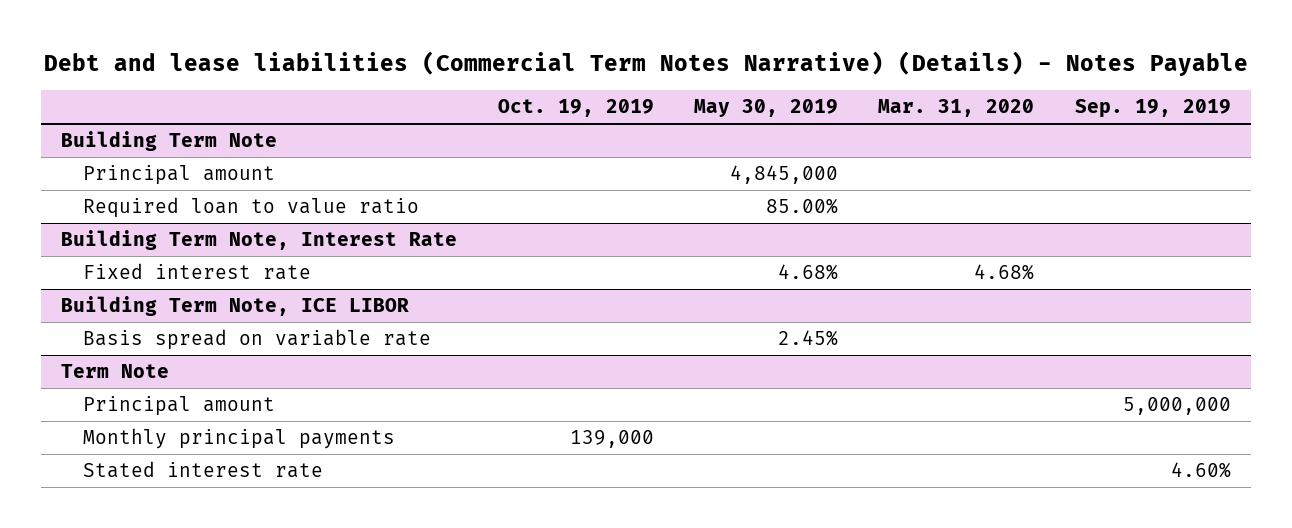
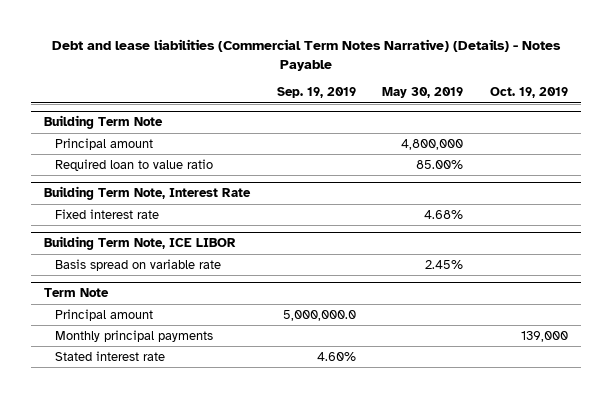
- | Oct. 19, 2019 | May 30, 2019 | Mar. 31, 2020 | Sep. 19, 2019
+ | Sep. 19, 2019 | May 30, 2019 | Oct. 19, 2019
@ Building Term Note
- Principal amount | | 4,845,000 | |
+ Principal amount | | 4,800,000 |
@ Term Note
- Principal amount | | | | 5,000,000
+ Principal amount | 5,000,000.0 | |

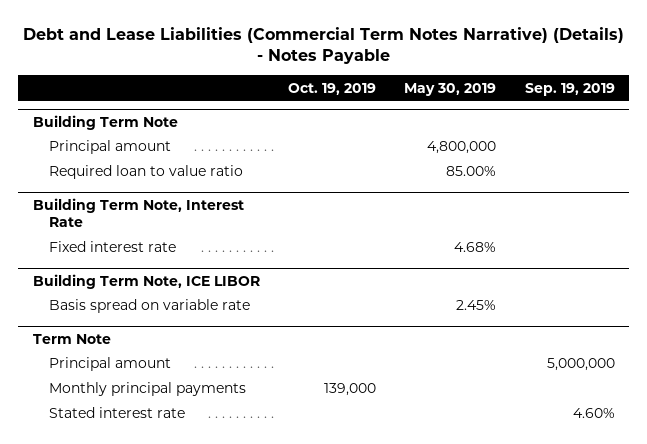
- Debt and lease liabilities (Commercial Term Notes Narrative) (Details) - Notes Payable
+ Debt and Lease Liabilities (Commercial Term Notes Narrative) (Details) - Notes Payable
- | Sep. 19, 2019 | May 30, 2019 | Oct. 19, 2019
+ | Oct. 19, 2019 | May 30, 2019 | Sep. 19, 2019
@ Term Note
- Principal amount | 5,000,000.0 | |
+ Principal amount | | | 5,000,000

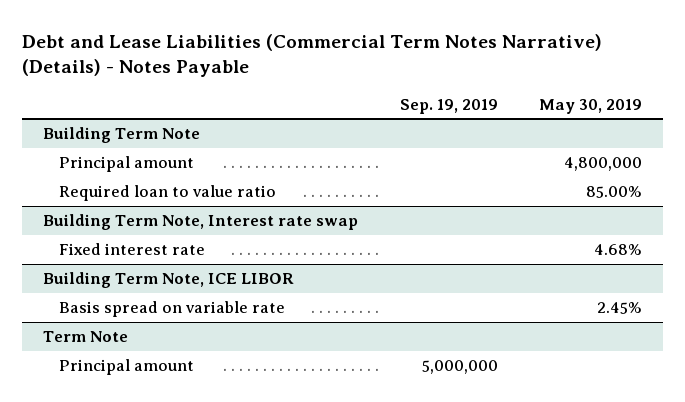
- | Oct. 19, 2019 | May 30, 2019 | Sep. 19, 2019
+ | Sep. 19, 2019 | May 30, 2019
- Building Term Note, Interest Rate
+ Building Term Note, Interest rate swap
@ Term Note
- Monthly principal payments | 139,000 | |
- Stated interest rate | | | 4.60%

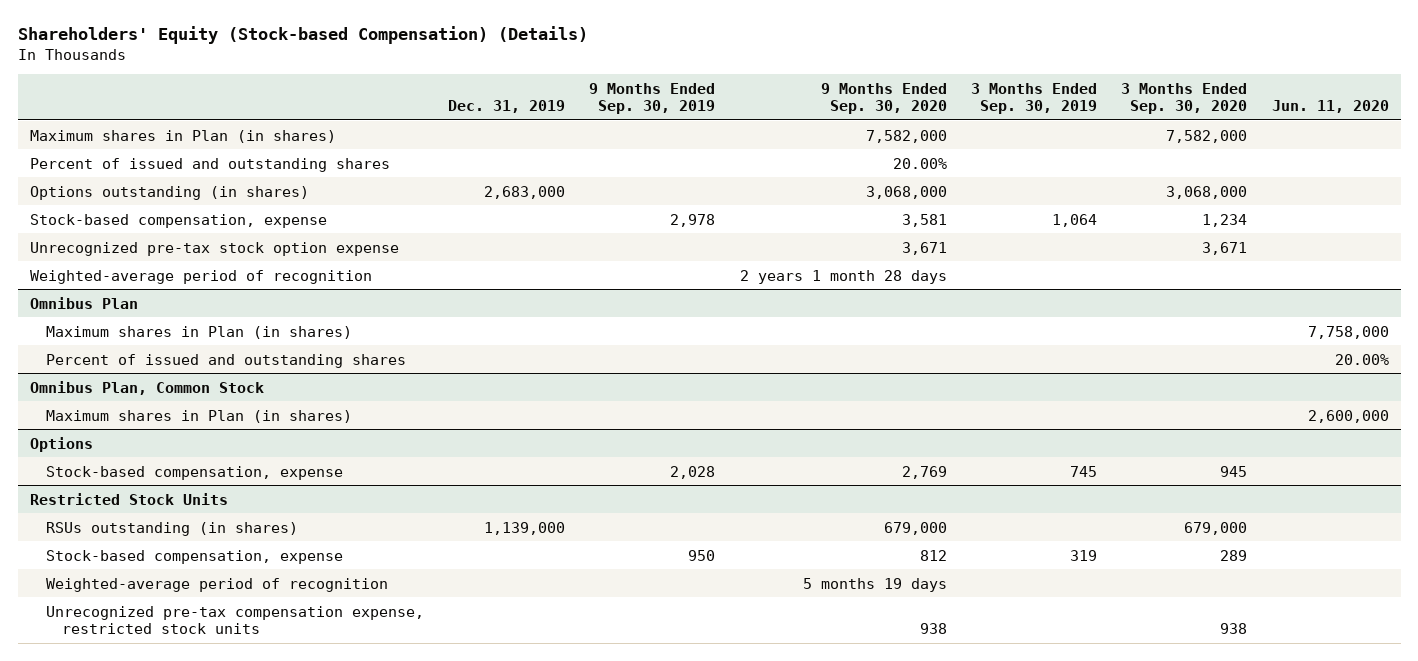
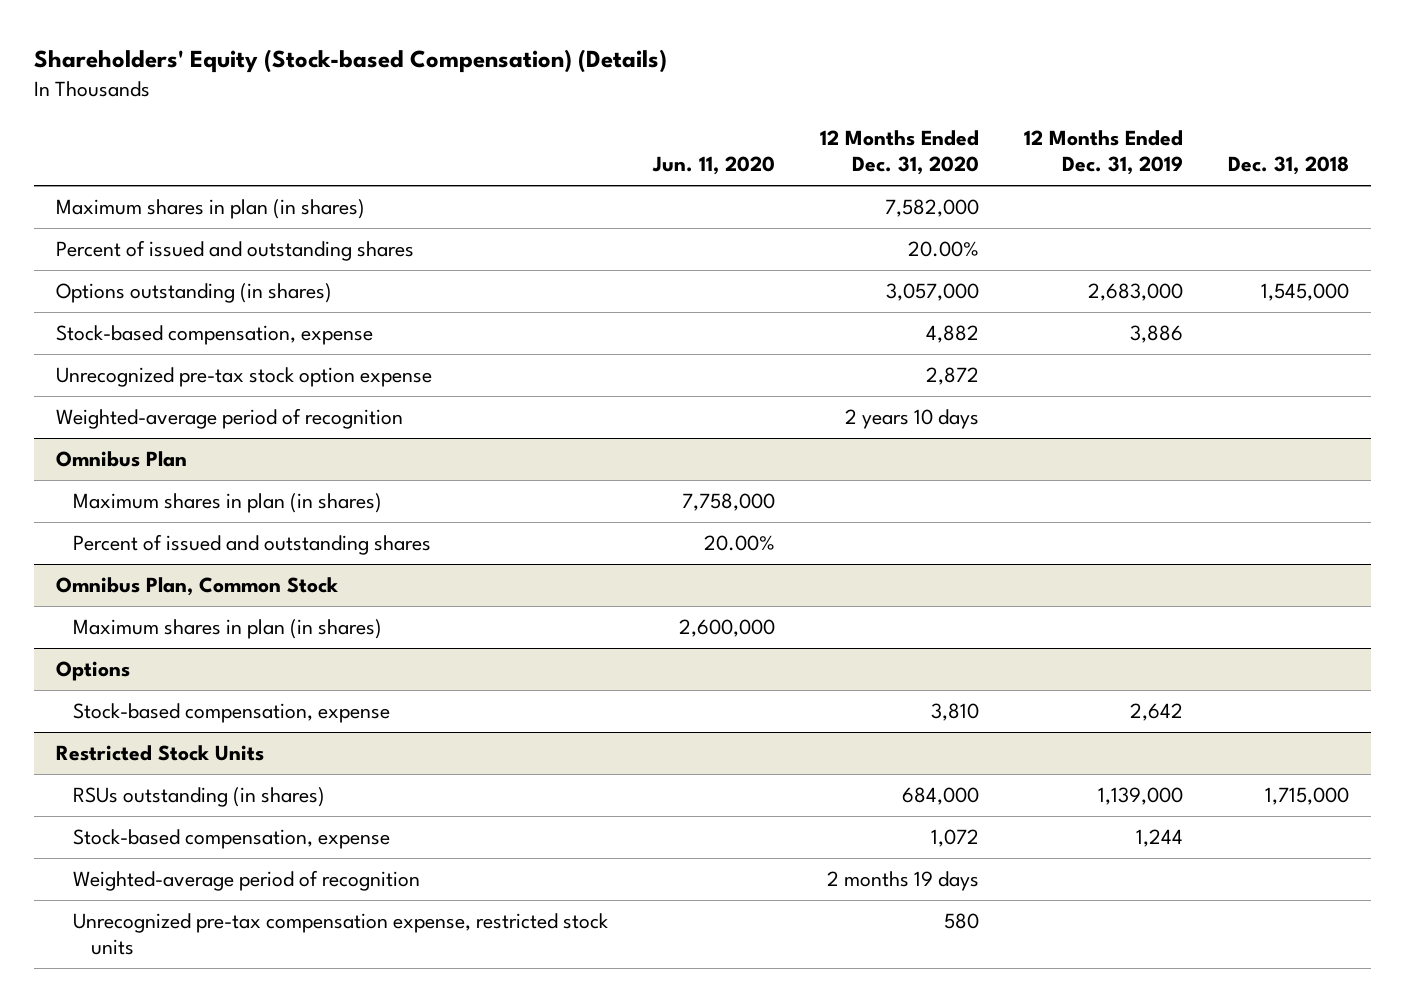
- | Dec. 31, 2019 | 9 Months Ended Sep. 30, 2019 | 9 Months Ended Sep. 30, 2020 | 3 Months Ended Sep. 30, 2019 | 3 Months Ended Sep. 30, 2020 | Jun. 11, 2020
+ | Jun. 11, 2020 | 12 Months Ended Dec. 31, 2020 | 12 Months Ended Dec. 31, 2019 | Dec. 31, 2018
- Maximum shares in Plan (in shares) | | | 7,582,000 | | 7,582,000 |
+ Maximum shares in plan (in shares) | | 7,582,000 | |
@ Omnibus Plan
- Maximum shares in Plan (in shares) | | | | | | 7,758,000
+ Maximum shares in plan (in shares) | 7,758,000 | | |
@ Omnibus Plan, Common Stock
- Maximum shares in Plan (in shares) | | | | | | 2,600,000
+ Maximum shares in plan (in shares) | 2,600,000 | | |

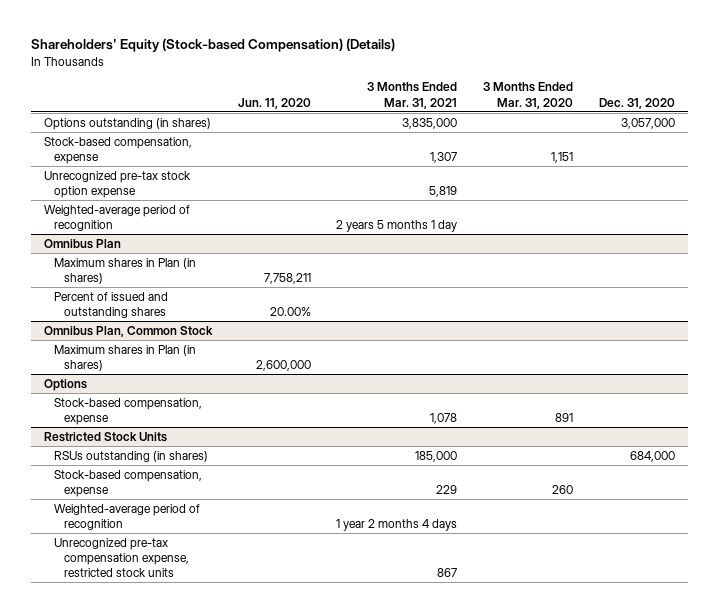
- | Jun. 11, 2020 | 12 Months Ended Dec. 31, 2020 | 12 Months Ended Dec. 31, 2019 | Dec. 31, 2018
+ | Jun. 11, 2020 | 3 Months Ended Mar. 31, 2021 | 3 Months Ended Mar. 31, 2020 | Dec. 31, 2020
- Maximum shares in plan (in shares) | | 7,582,000 | |
- Percent of issued and outstanding shares | | 20.00% | |
@ Omnibus Plan
- Maximum shares in plan (in shares) | 7,758,000 | | |
+ Maximum shares in Plan (in shares) | 7,758,211 | | |
@ Omnibus Plan, Common Stock
- Maximum shares in plan (in shares) | 2,600,000 | | |
+ Maximum shares in Plan (in shares) | 2,600,000 | | |

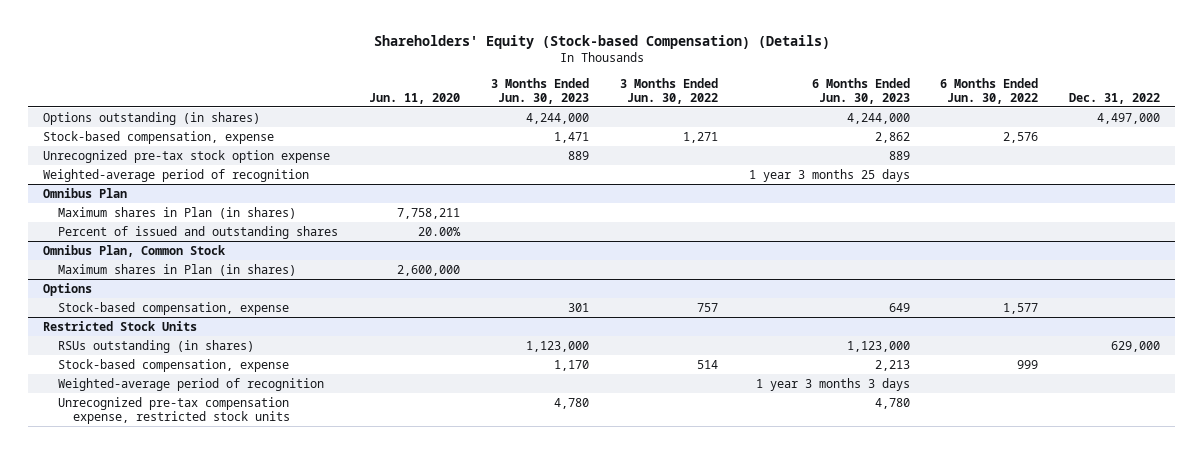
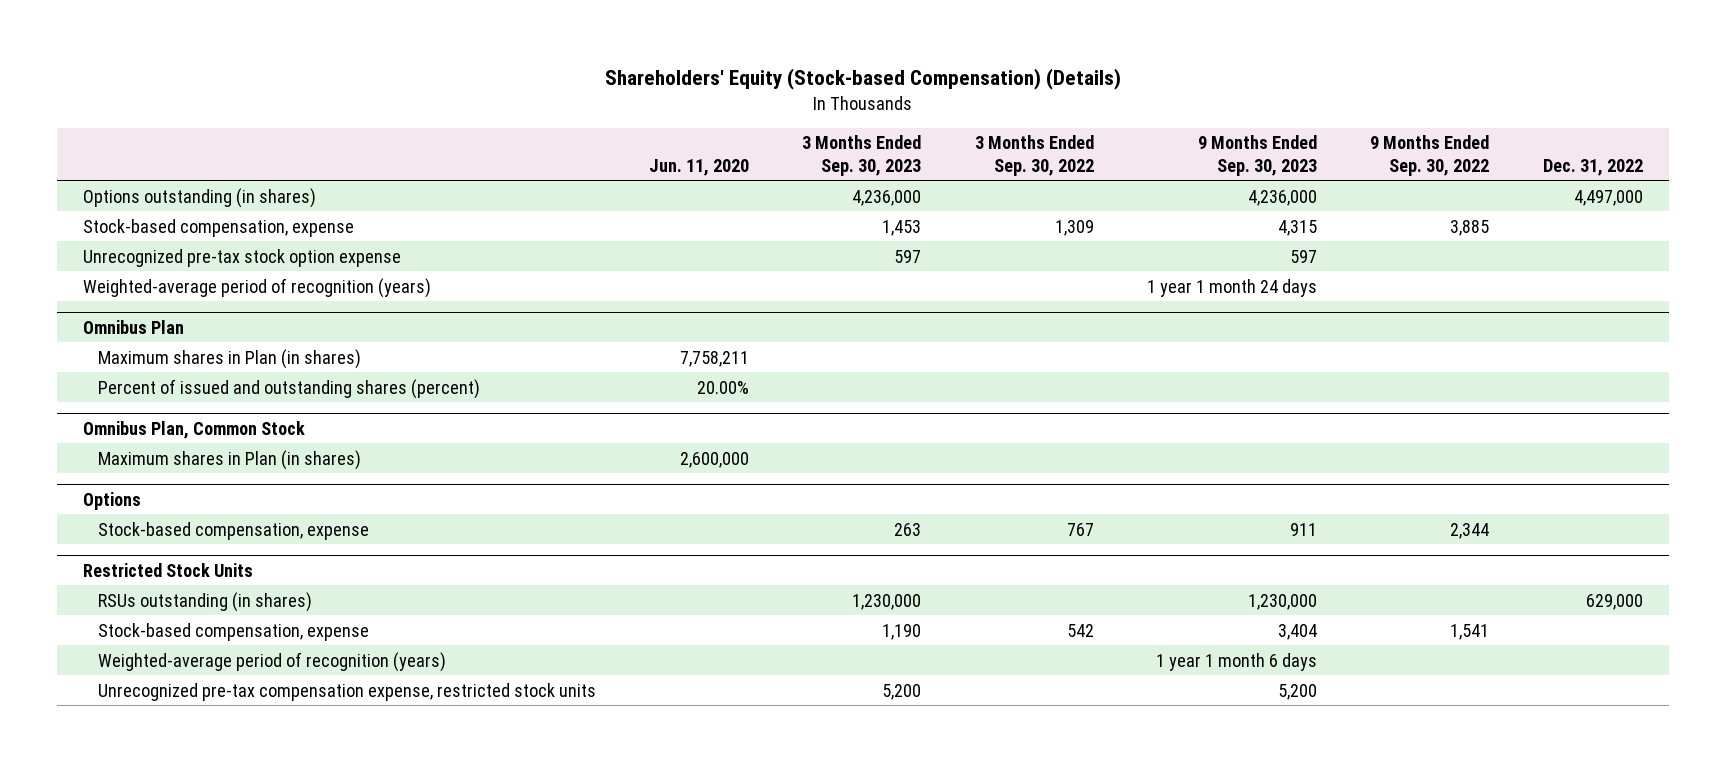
- | Jun. 11, 2020 | 3 Months Ended Jun. 30, 2023 | 3 Months Ended Jun. 30, 2022 | 6 Months Ended Jun. 30, 2023 | 6 Months Ended Jun. 30, 2022 | Dec. 31, 2022
+ | Jun. 11, 2020 | 3 Months Ended Sep. 30, 2023 | 3 Months Ended Sep. 30, 2022 | 9 Months Ended Sep. 30, 2023 | 9 Months Ended Sep. 30, 2022 | Dec. 31, 2022
- Weighted-average period of recognition | | | | 1 year 3 months 25 days | |
+ Weighted-average period of recognition (years) | | | | 1 year 1 month 24 days | |
@ Omnibus Plan
- Percent of issued and outstanding shares | 20.00% | | | | |
+ Percent of issued and outstanding shares (percent) | 20.00% | | | | |
@ Restricted Stock Units
- Weighted-average period of recognition | | | | 1 year 3 months 3 days | |
+ Weighted-average period of recognition (years) | | | | 1 year 1 month 6 days | |

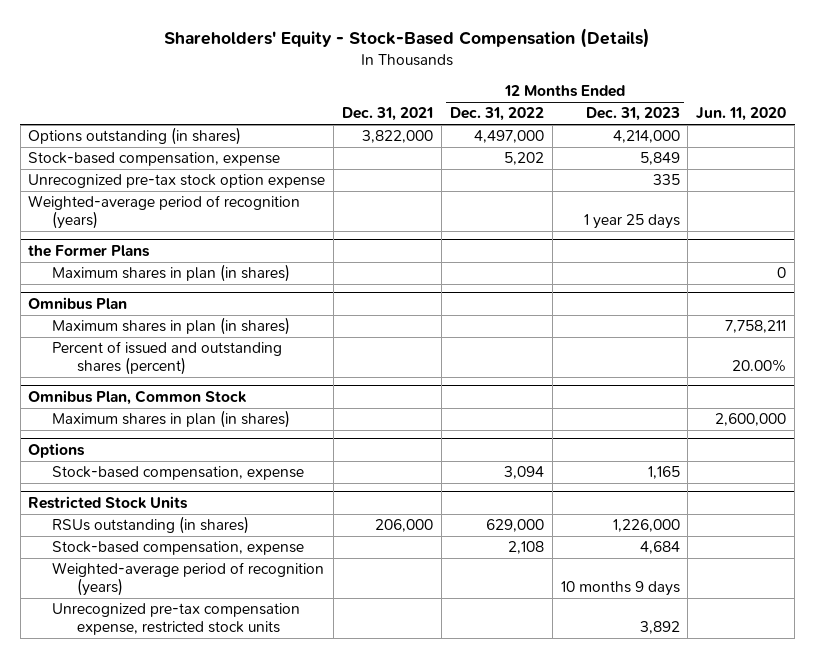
- Shareholders' Equity (Stock-based Compensation) (Details)
+ Shareholders' Equity - Stock-Based Compensation (Details)
- | Jun. 11, 2020 | 3 Months Ended Sep. 30, 2023 | 3 Months Ended Sep. 30, 2022 | 9 Months Ended Sep. 30, 2023 | 9 Months Ended Sep. 30, 2022 | Dec. 31, 2022
+ | Dec. 31, 2021 | 12 Months Ended Dec. 31, 2022 | 12 Months Ended Dec. 31, 2023 | Jun. 11, 2020
+ the Former Plans
+ Maximum shares in plan (in shares) | | | | 0
@ Omnibus Plan
- Maximum shares in Plan (in shares) | 7,758,211 | | | | |
+ Maximum shares in plan (in shares) | | | | 7,758,211
@ Omnibus Plan, Common Stock
- Maximum shares in Plan (in shares) | 2,600,000 | | | | |
+ Maximum shares in plan (in shares) | | | | 2,600,000

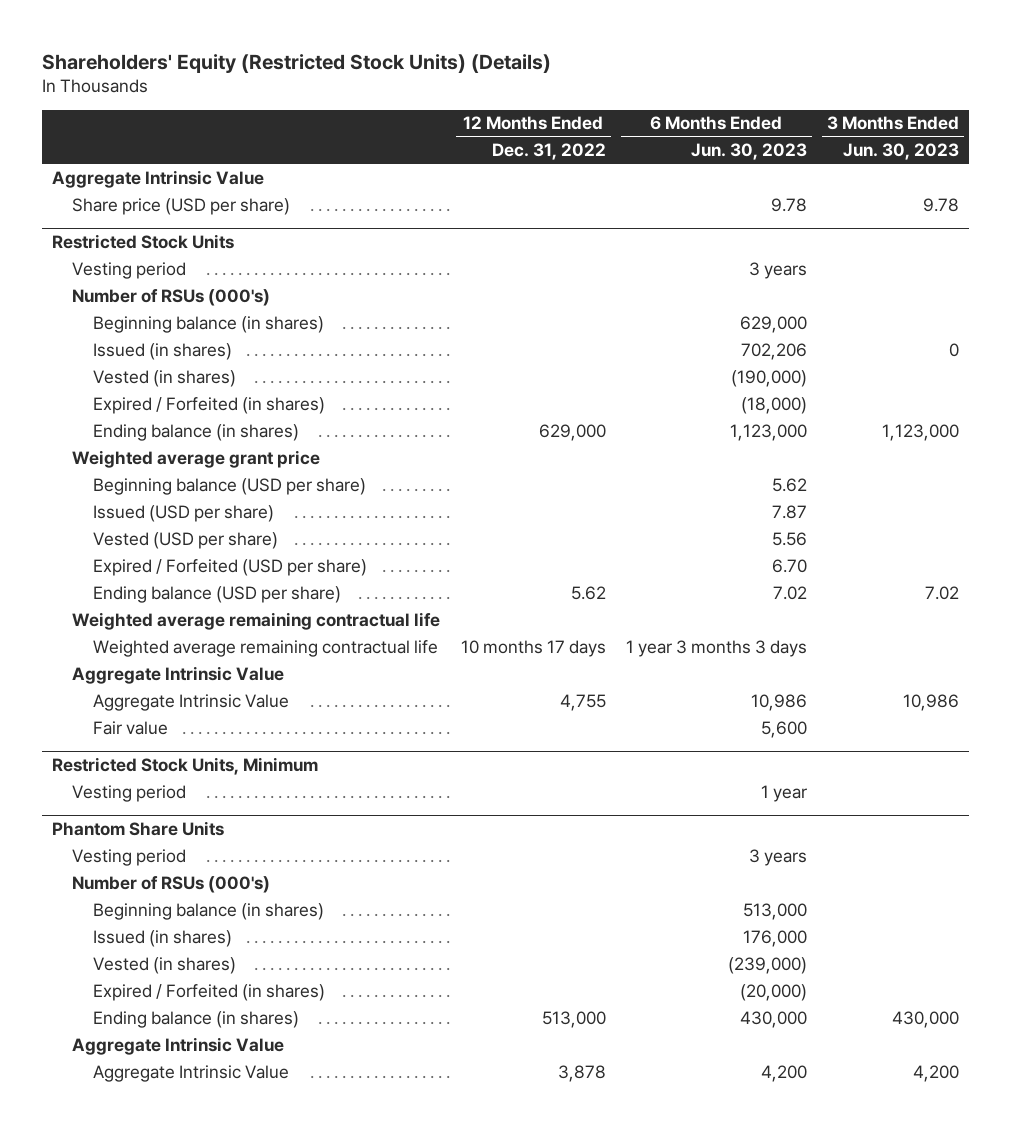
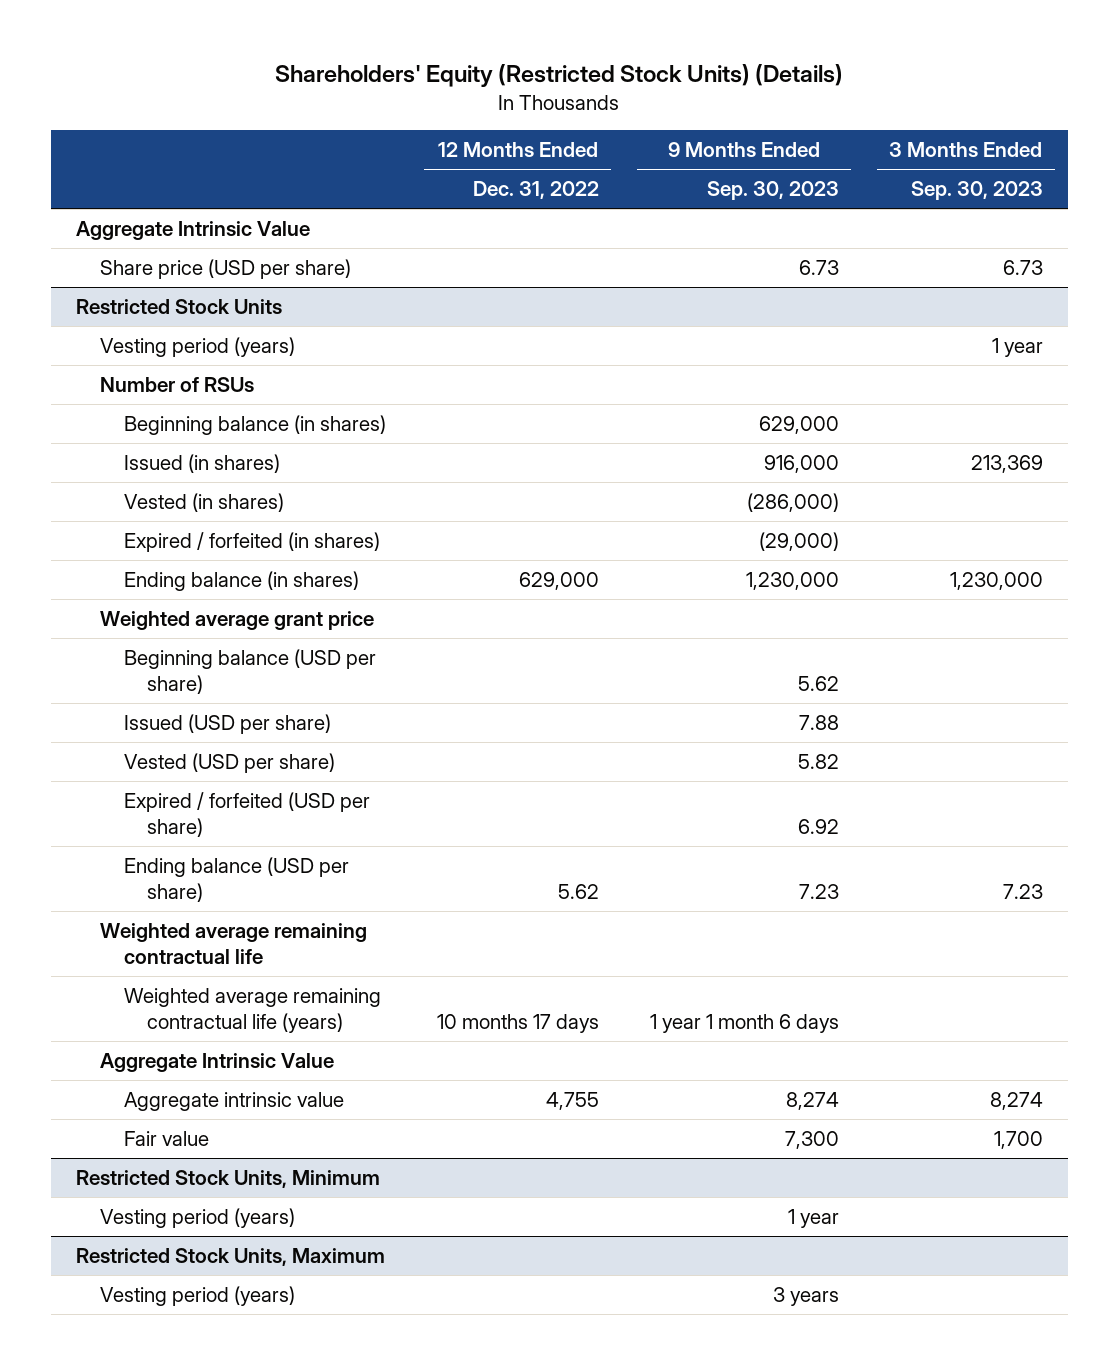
- | 12 Months Ended Dec. 31, 2022 | 6 Months Ended Jun. 30, 2023 | 3 Months Ended Jun. 30, 2023
+ | 12 Months Ended Dec. 31, 2022 | 9 Months Ended Sep. 30, 2023 | 3 Months Ended Sep. 30, 2023
@ Restricted Stock Units
- Vesting period | | 3 years |
- Number of RSUs (000's)
+ Vesting period (years) | | | 1 year
+ Number of RSUs
- Expired / Forfeited (in shares) | | (18,000) |
+ Expired / forfeited (in shares) | | (29,000) |
- Expired / Forfeited (USD per share) | | 6.70 |
+ Expired / forfeited (USD per share) | | 6.92 |
- Weighted average remaining contractual life | 10 months 17 days | 1 year 3 months 3 days |
+ Weighted average remaining contractual life (years) | 10 months 17 days | 1 year 1 month 6 days |
- Aggregate Intrinsic Value | 4,755 | 10,986 | 10,986
+ Aggregate intrinsic value | 4,755 | 8,274 | 8,274
@ Restricted Stock Units, Minimum
- Vesting period | | 1 year |
- Phantom Share Units
- Vesting period | | 3 years |
- Number of RSUs (000's)
- Beginning balance (in shares) | | 513,000 |
- Issued (in shares) | | 176,000 |
- Vested (in shares) | | (239,000) |
- Expired / Forfeited (in shares) | | (20,000) |
- Ending balance (in shares) | 513,000 | 430,000 | 430,000
- Aggregate Intrinsic Value
- Aggregate Intrinsic Value | 3,878 | 4,200 | 4,200
@ Restricted Stock Units, Minimum
+ Vesting period (years) | | 1 year |
+ Restricted Stock Units, Maximum
+ Vesting period (years) | | 3 years |

